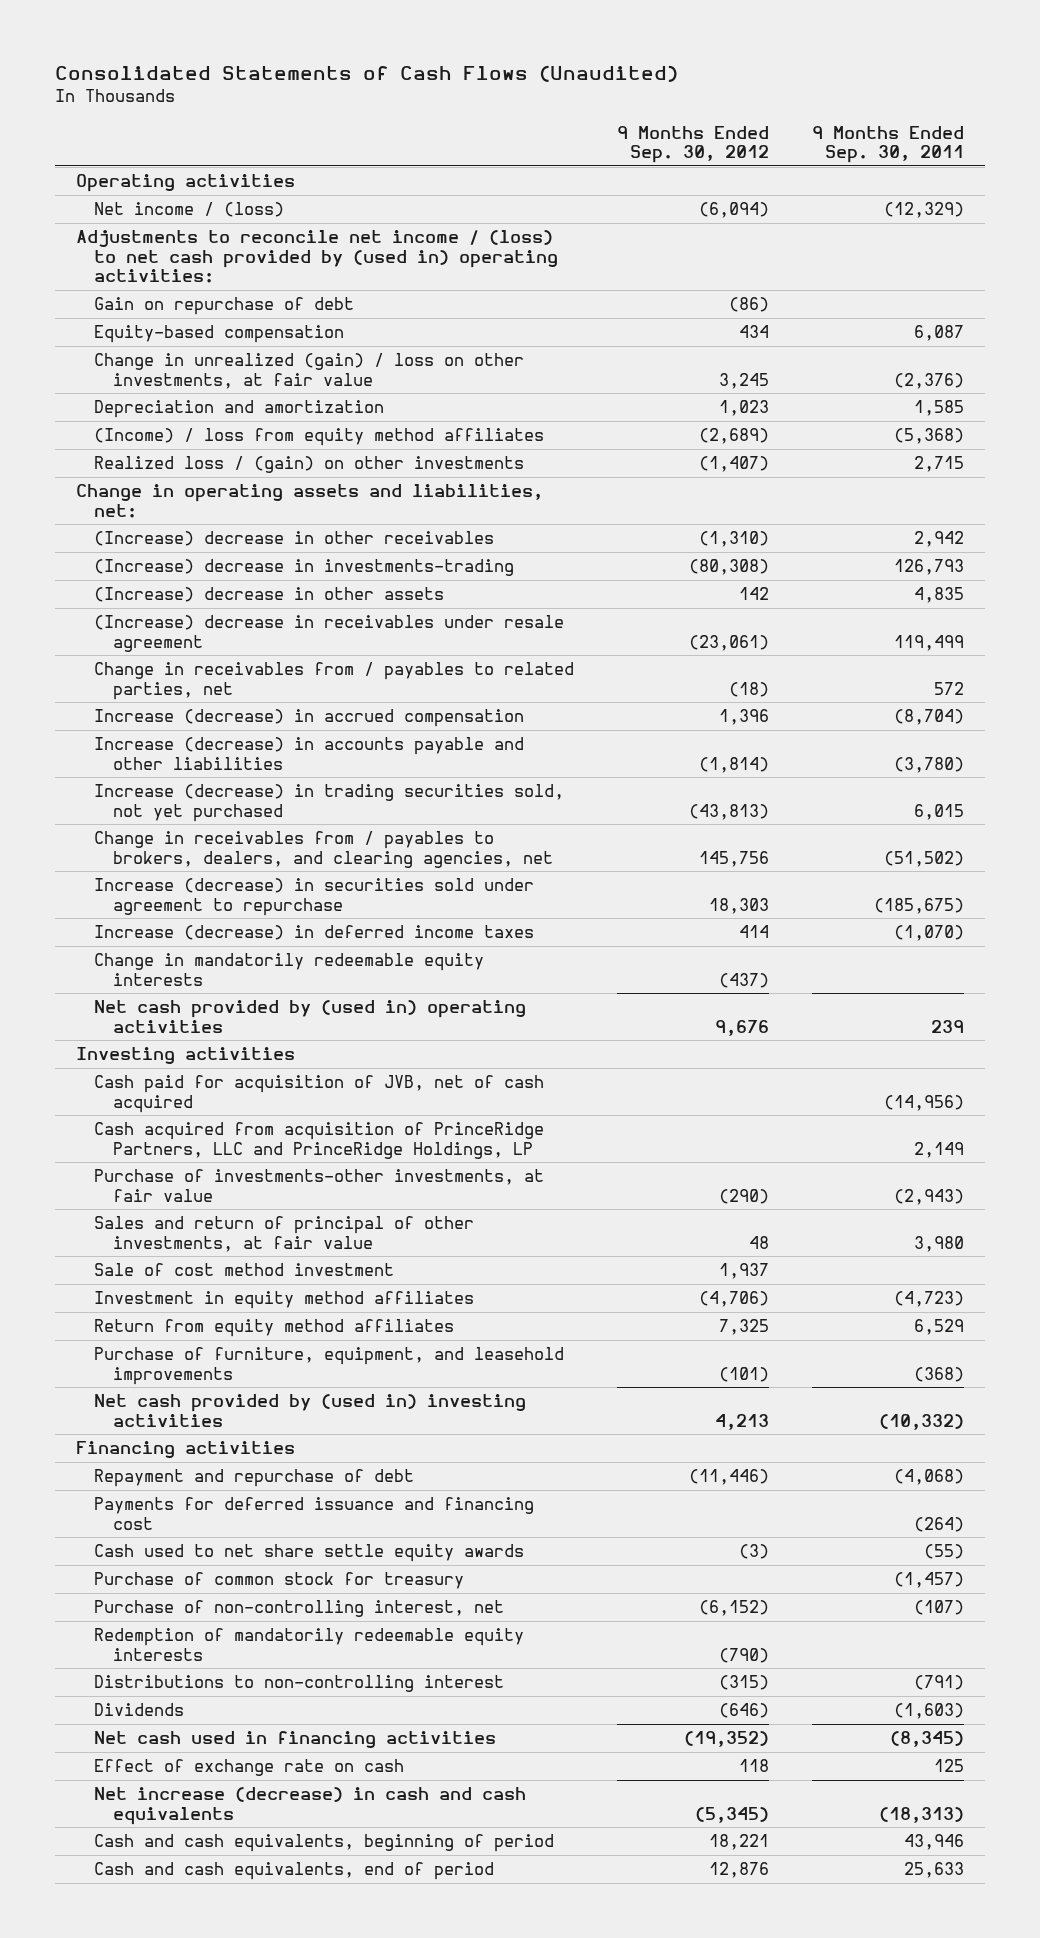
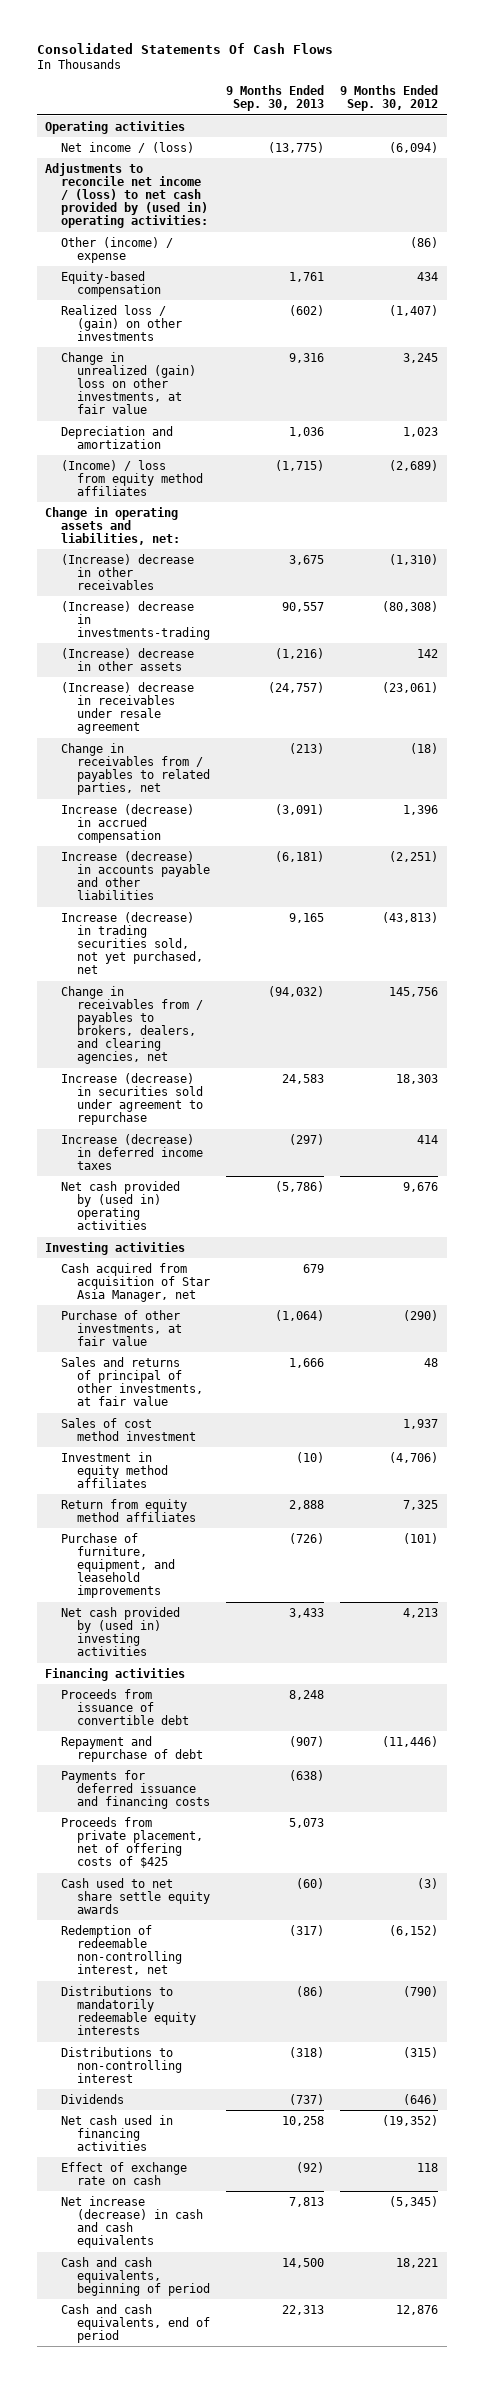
- Consolidated Statements of Cash Flows (Unaudited)
+ Consolidated Statements Of Cash Flows
- | 9 Months Ended Sep. 30, 2012 | 9 Months Ended Sep. 30, 2011
+ | 9 Months Ended Sep. 30, 2013 | 9 Months Ended Sep. 30, 2012
- Gain on repurchase of debt | (86) |
+ Other (income) / expense | | (86)
- Change in unrealized (gain) / loss on other investments, at fair value | 3,245 | (2,376)
moved up: Realized loss / (gain) on other investments | (602) | (1,407)
+ Change in unrealized (gain) loss on other investments, at fair value | 9,316 | 3,245
- Increase (decrease) in accounts payable and other liabilities | (1,814) | (3,780)
- Increase (decrease) in trading securities sold, not yet purchased | (43,813) | 6,015
+ Increase (decrease) in accounts payable and other liabilities | (6,181) | (2,251)
+ Increase (decrease) in trading securities sold, not yet purchased, net | 9,165 | (43,813)
- Change in mandatorily redeemable equity interests | (437) |
- Cash paid for acquisition of JVB, net of cash acquired | | (14,956)
- Cash acquired from acquisition of PrinceRidge Partners, LLC and PrinceRidge Holdings, LP | | 2,149
- Purchase of investments-other investments, at fair value | (290) | (2,943)
- Sales and return of principal of other investments, at fair value | 48 | 3,980
- Sale of cost method investment | 1,937 |
+ Cash acquired from acquisition of Star Asia Manager, net | 679 |
+ Purchase of other investments, at fair value | (1,064) | (290)
+ Sales and returns of principal of other investments, at fair value | 1,666 | 48
+ Sales of cost method investment | | 1,937
+ Proceeds from issuance of convertible debt | 8,248 |
- Payments for deferred issuance and financing cost | | (264)
+ Payments for deferred issuance and financing costs | (638) |
+ Proceeds from private placement, net of offering costs of $425 | 5,073 |
- Purchase of common stock for treasury | | (1,457)
- Purchase of non-controlling interest, net | (6,152) | (107)
- Redemption of mandatorily redeemable equity interests | (790) |
+ Redemption of redeemable non-controlling interest, net | (317) | (6,152)
+ Distributions to mandatorily redeemable equity interests | (86) | (790)

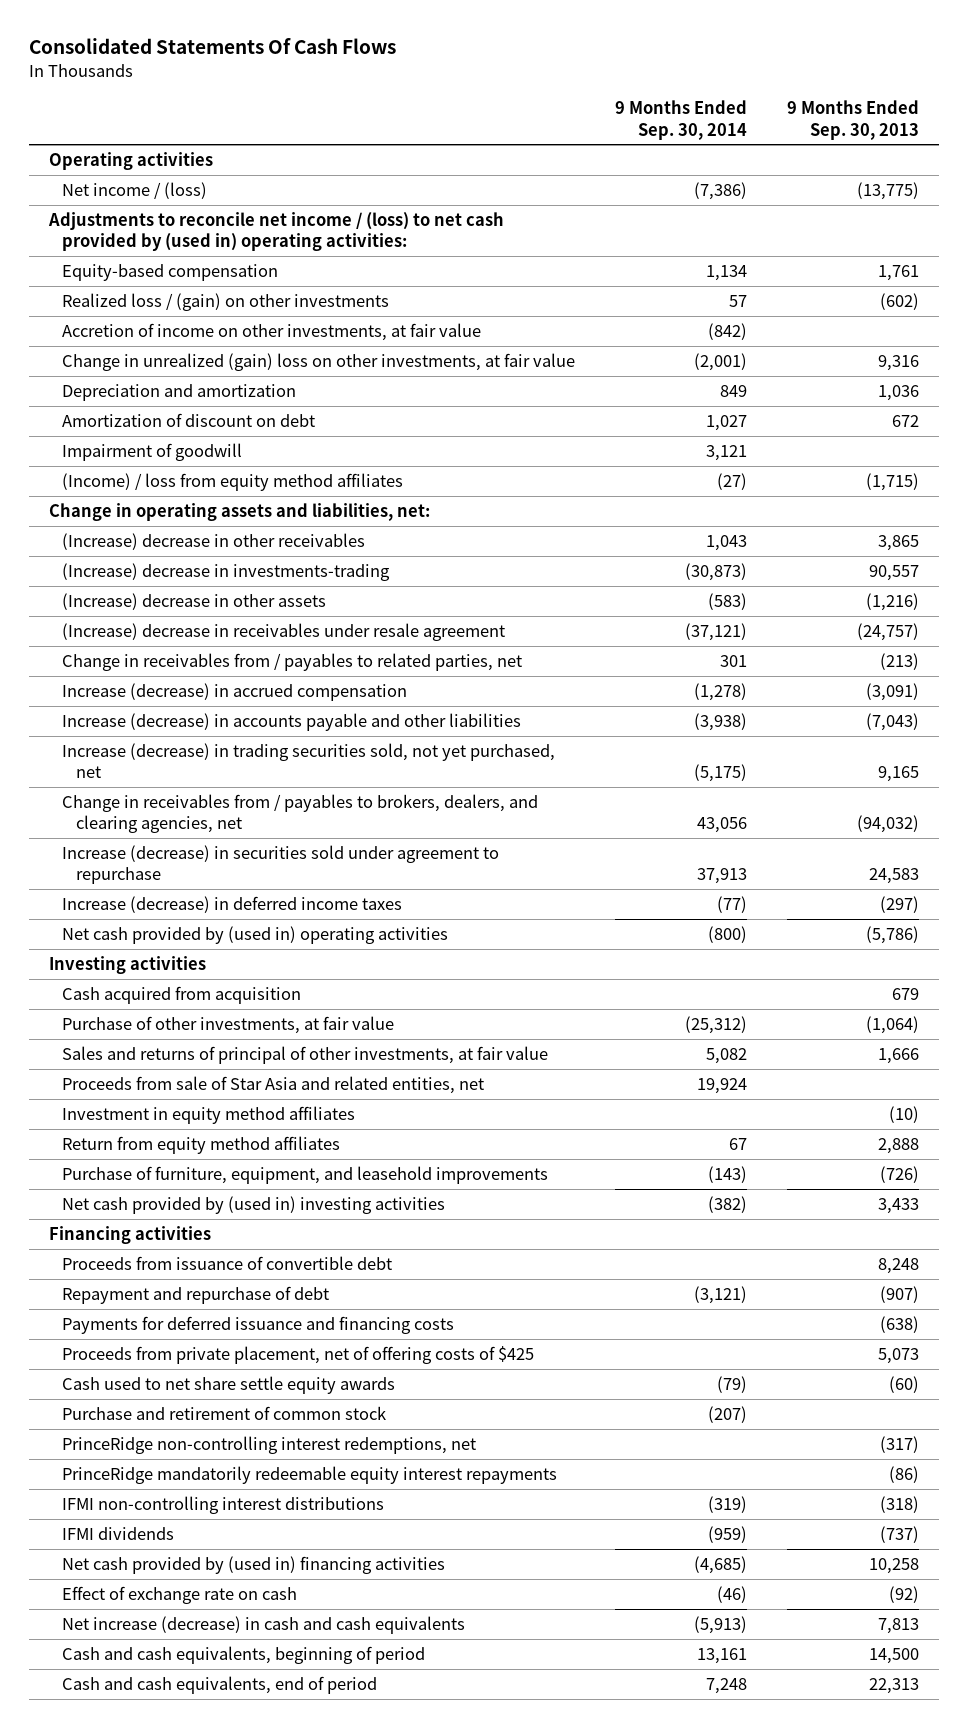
- | 9 Months Ended Sep. 30, 2013 | 9 Months Ended Sep. 30, 2012
+ | 9 Months Ended Sep. 30, 2014 | 9 Months Ended Sep. 30, 2013
- Other (income) / expense | | (86)
+ Accretion of income on other investments, at fair value | (842) |
+ Amortization of discount on debt | 1,027 | 672
+ Impairment of goodwill | 3,121 |
- (Increase) decrease in other receivables | 3,675 | (1,310)
+ (Increase) decrease in other receivables | 1,043 | 3,865
- Increase (decrease) in accounts payable and other liabilities | (6,181) | (2,251)
+ Increase (decrease) in accounts payable and other liabilities | (3,938) | (7,043)
- Cash acquired from acquisition of Star Asia Manager, net | 679 |
+ Cash acquired from acquisition | | 679
- Sales of cost method investment | | 1,937
+ Proceeds from sale of Star Asia and related entities, net | 19,924 |
- Redemption of redeemable non-controlling interest, net | (317) | (6,152)
- Distributions to mandatorily redeemable equity interests | (86) | (790)
- Distributions to non-controlling interest | (318) | (315)
- Dividends | (737) | (646)
- Net cash used in financing activities | 10,258 | (19,352)
+ Purchase and retirement of common stock | (207) |
+ PrinceRidge non-controlling interest redemptions, net | | (317)
+ PrinceRidge mandatorily redeemable equity interest repayments | | (86)
+ IFMI non-controlling interest distributions | (319) | (318)
+ IFMI dividends | (959) | (737)
+ Net cash provided by (used in) financing activities | (4,685) | 10,258

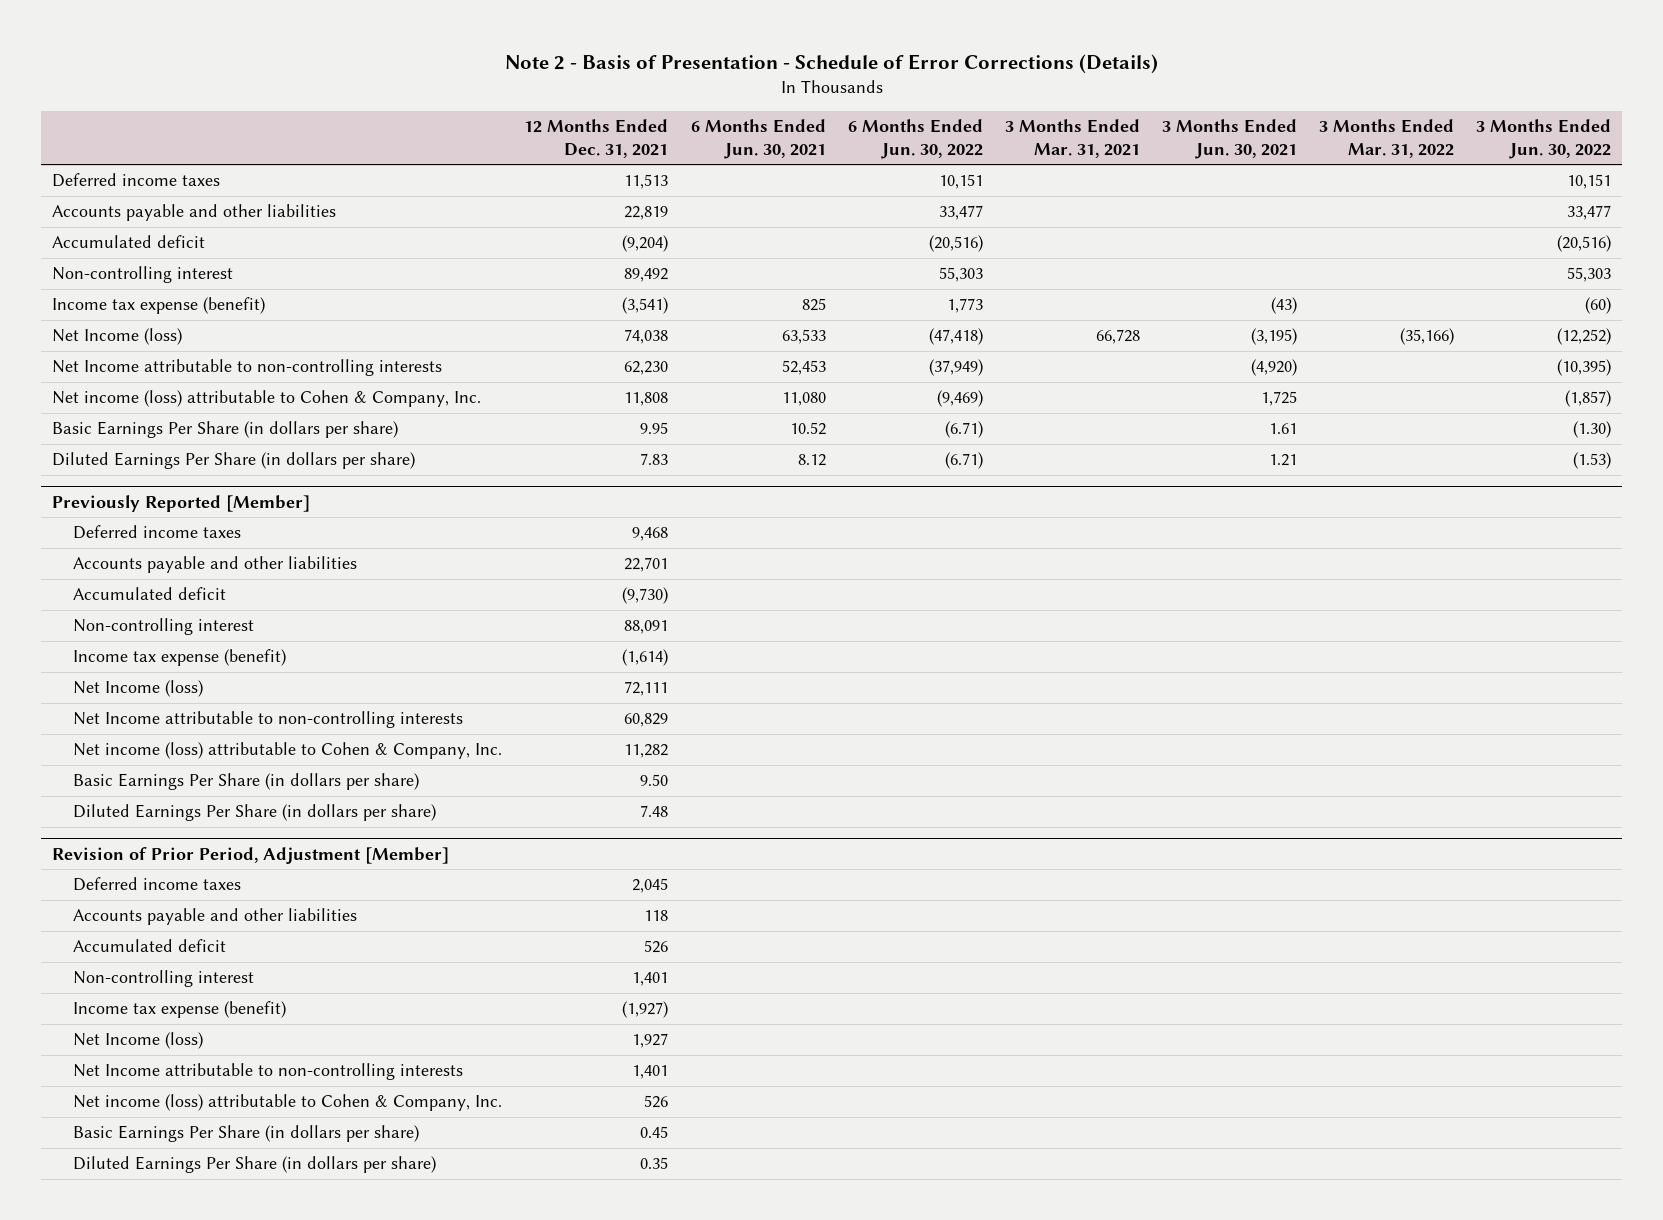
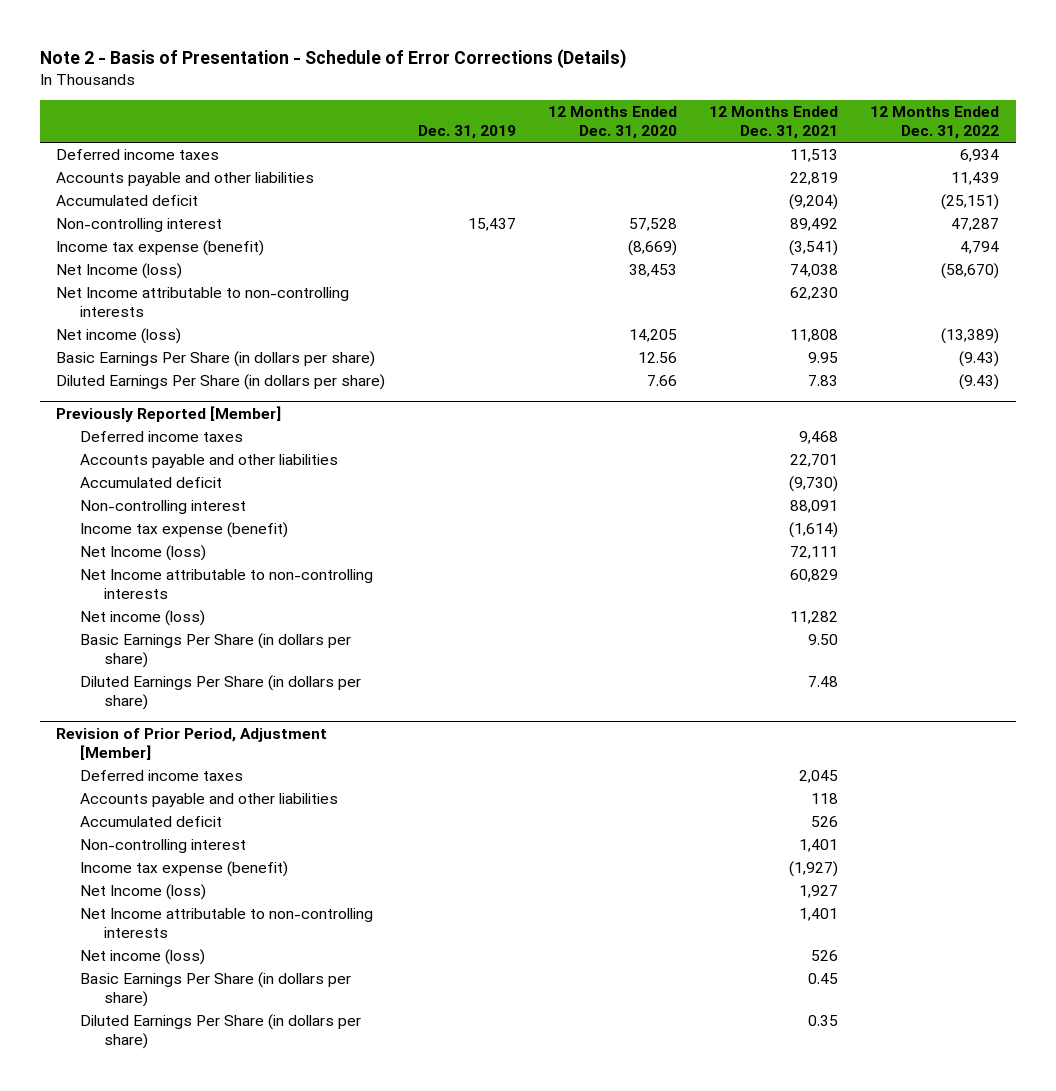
- | 12 Months Ended Dec. 31, 2021 | 6 Months Ended Jun. 30, 2021 | 6 Months Ended Jun. 30, 2022 | 3 Months Ended Mar. 31, 2021 | 3 Months Ended Jun. 30, 2021 | 3 Months Ended Mar. 31, 2022 | 3 Months Ended Jun. 30, 2022
+ | Dec. 31, 2019 | 12 Months Ended Dec. 31, 2020 | 12 Months Ended Dec. 31, 2021 | 12 Months Ended Dec. 31, 2022
- Net income (loss) attributable to Cohen & Company, Inc. | 11,808 | 11,080 | (9,469) | | 1,725 | | (1,857)
+ Net income (loss) | | 14,205 | 11,808 | (13,389)
@ Previously Reported [Member]
- Net income (loss) attributable to Cohen & Company, Inc. | 11,282 | | | | | |
+ Net income (loss) | | | 11,282 |
@ Revision of Prior Period, Adjustment [Member]
- Net income (loss) attributable to Cohen & Company, Inc. | 526 | | | | | |
+ Net income (loss) | | | 526 |

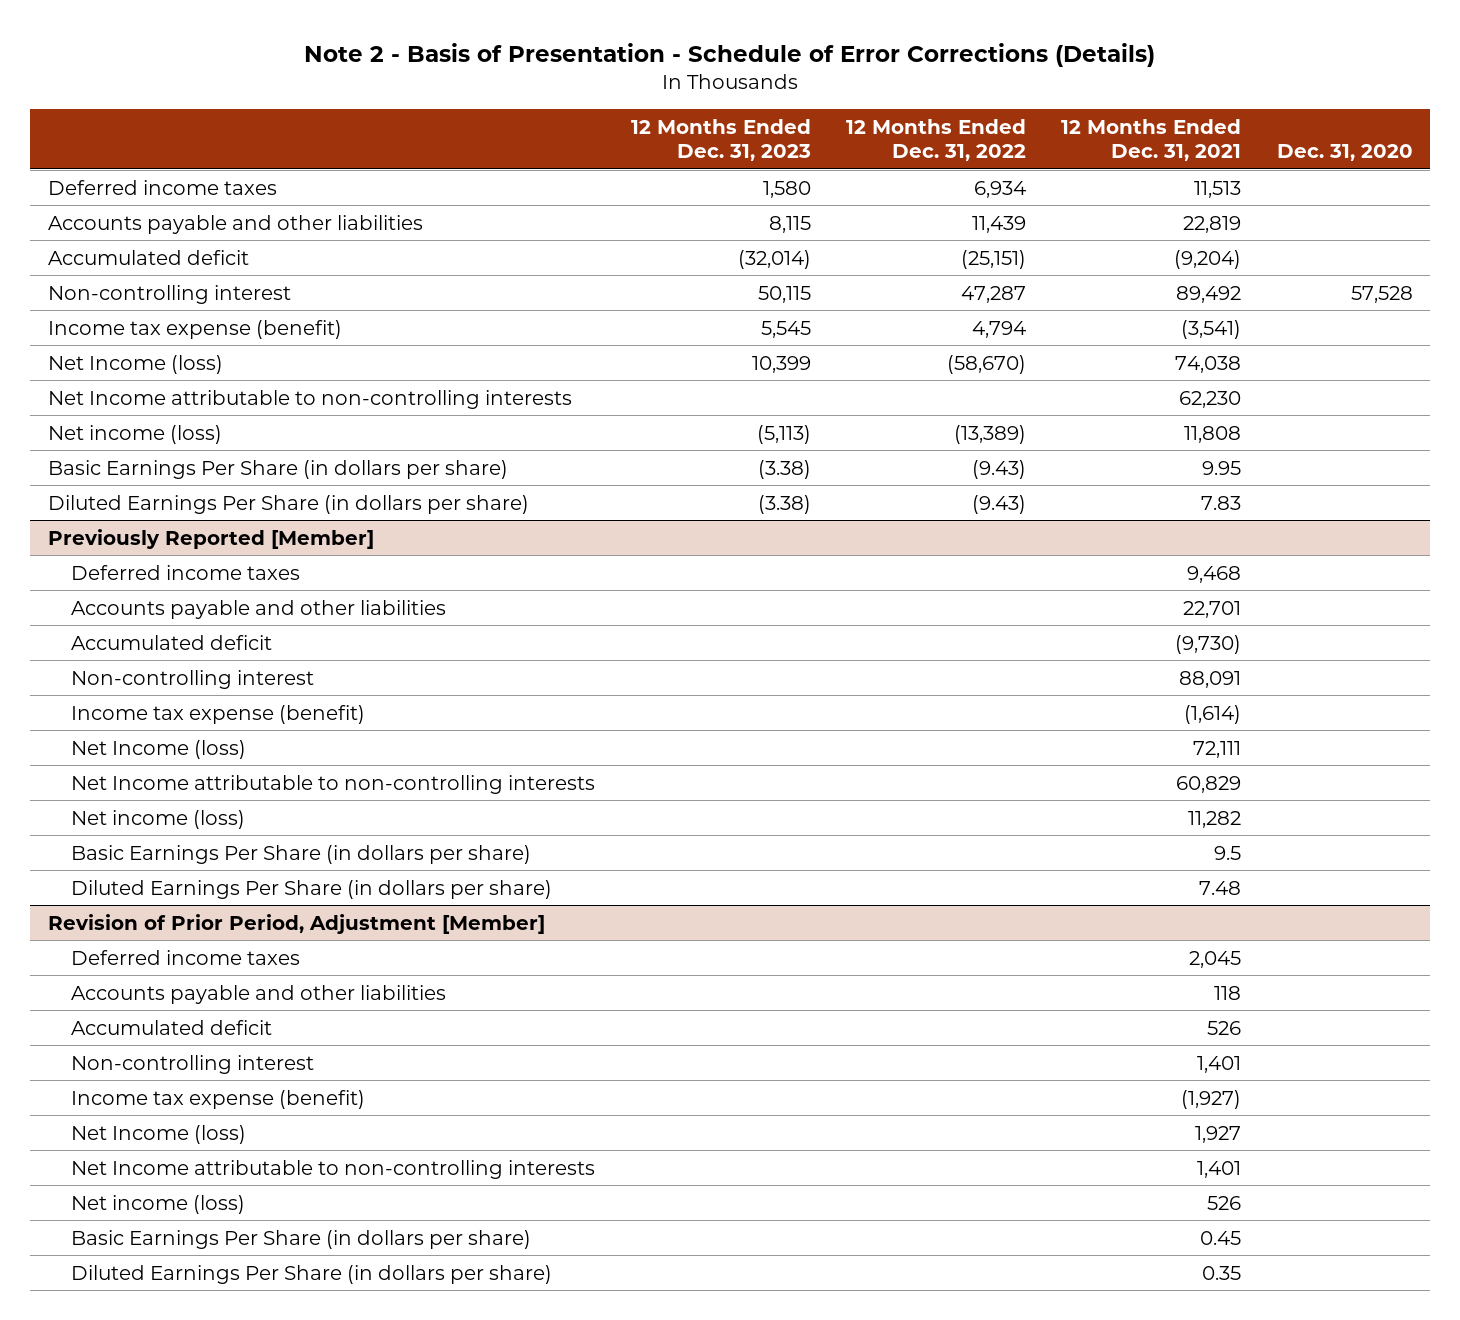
- | Dec. 31, 2019 | 12 Months Ended Dec. 31, 2020 | 12 Months Ended Dec. 31, 2021 | 12 Months Ended Dec. 31, 2022
+ | 12 Months Ended Dec. 31, 2023 | 12 Months Ended Dec. 31, 2022 | 12 Months Ended Dec. 31, 2021 | Dec. 31, 2020
@ Previously Reported [Member]
- Basic Earnings Per Share (in dollars per share) | | | 9.50 |
+ Basic Earnings Per Share (in dollars per share) | | | 9.5 |

